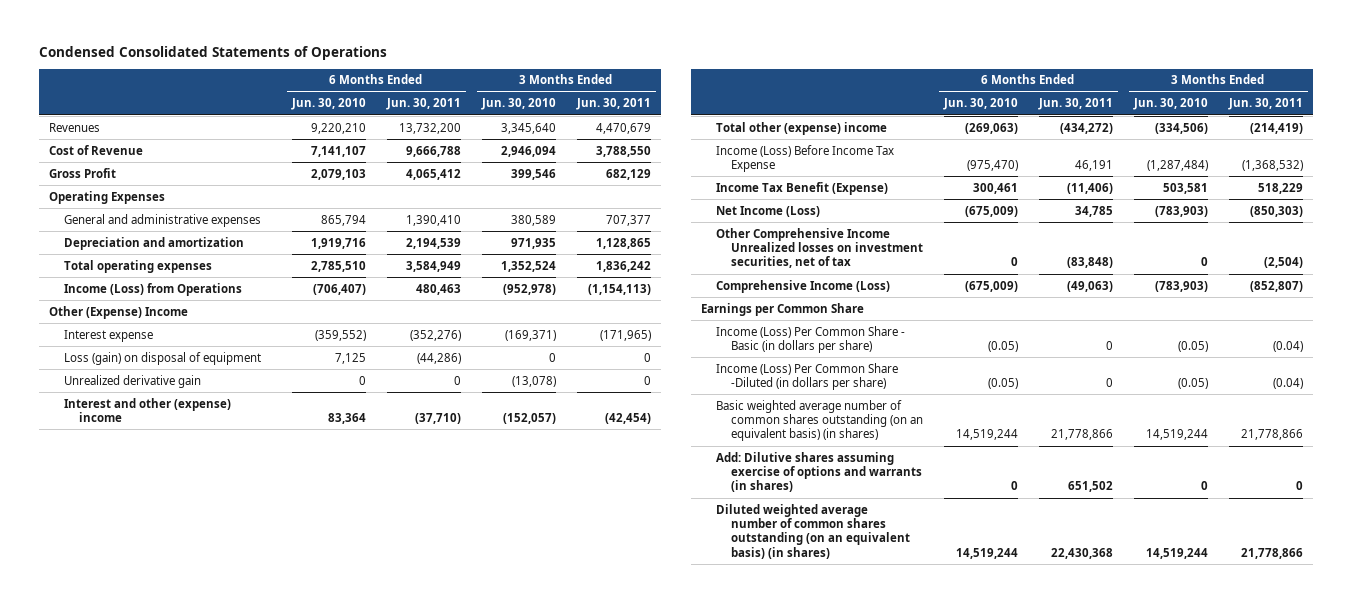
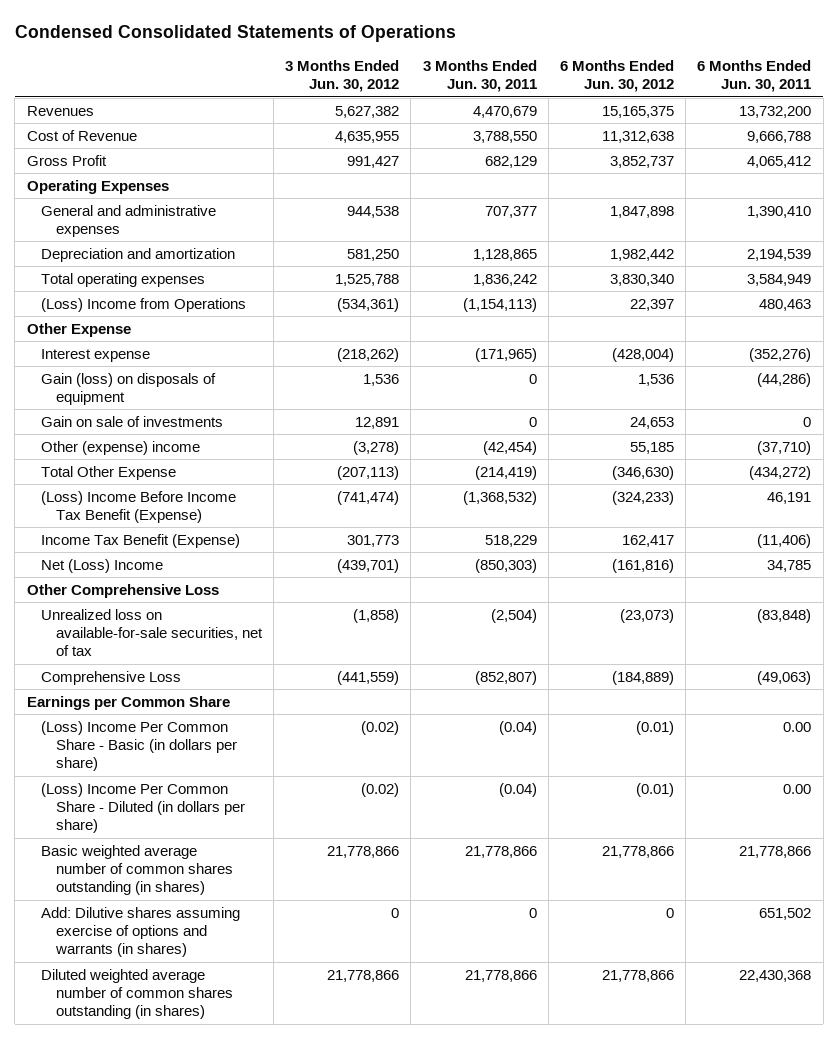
- | 6 Months Ended Jun. 30, 2010 | 6 Months Ended Jun. 30, 2011 | 3 Months Ended Jun. 30, 2010 | 3 Months Ended Jun. 30, 2011
+ | 3 Months Ended Jun. 30, 2012 | 3 Months Ended Jun. 30, 2011 | 6 Months Ended Jun. 30, 2012 | 6 Months Ended Jun. 30, 2011
- Income (Loss) from Operations | (706,407) | 480,463 | (952,978) | (1,154,113)
- Other (Expense) Income
+ (Loss) Income from Operations | (534,361) | (1,154,113) | 22,397 | 480,463
+ Other Expense
- Loss (gain) on disposal of equipment | 7,125 | (44,286) | 0 | 0
- Unrealized derivative gain | 0 | 0 | (13,078) | 0
- Interest and other (expense) income | 83,364 | (37,710) | (152,057) | (42,454)
- Total other (expense) income | (269,063) | (434,272) | (334,506) | (214,419)
- Income (Loss) Before Income Tax Expense | (975,470) | 46,191 | (1,287,484) | (1,368,532)
+ Gain (loss) on disposals of equipment | 1,536 | 0 | 1,536 | (44,286)
+ Gain on sale of investments | 12,891 | 0 | 24,653 | 0
+ Other (expense) income | (3,278) | (42,454) | 55,185 | (37,710)
+ Total Other Expense | (207,113) | (214,419) | (346,630) | (434,272)
+ (Loss) Income Before Income Tax Benefit (Expense) | (741,474) | (1,368,532) | (324,233) | 46,191
- Net Income (Loss) | (675,009) | 34,785 | (783,903) | (850,303)
- Other Comprehensive Income Unrealized losses on investment securities, net of tax | 0 | (83,848) | 0 | (2,504)
- Comprehensive Income (Loss) | (675,009) | (49,063) | (783,903) | (852,807)
+ Net (Loss) Income | (439,701) | (850,303) | (161,816) | 34,785
+ Other Comprehensive Loss
+ Unrealized loss on available-for-sale securities, net of tax | (1,858) | (2,504) | (23,073) | (83,848)
+ Comprehensive Loss | (441,559) | (852,807) | (184,889) | (49,063)
- Income (Loss) Per Common Share - Basic (in dollars per share) | (0.05) | 0 | (0.05) | (0.04)
- Income (Loss) Per Common Share -Diluted (in dollars per share) | (0.05) | 0 | (0.05) | (0.04)
- Basic weighted average number of common shares outstanding (on an equivalent basis) (in shares) | 14,519,244 | 21,778,866 | 14,519,244 | 21,778,866
+ (Loss) Income Per Common Share - Basic (in dollars per share) | (0.02) | (0.04) | (0.01) | 0.00
+ (Loss) Income Per Common Share - Diluted (in dollars per share) | (0.02) | (0.04) | (0.01) | 0.00
+ Basic weighted average number of common shares outstanding (in shares) | 21,778,866 | 21,778,866 | 21,778,866 | 21,778,866
- Diluted weighted average number of common shares outstanding (on an equivalent basis) (in shares) | 14,519,244 | 22,430,368 | 14,519,244 | 21,778,866
+ Diluted weighted average number of common shares outstanding (in shares) | 21,778,866 | 21,778,866 | 21,778,866 | 22,430,368

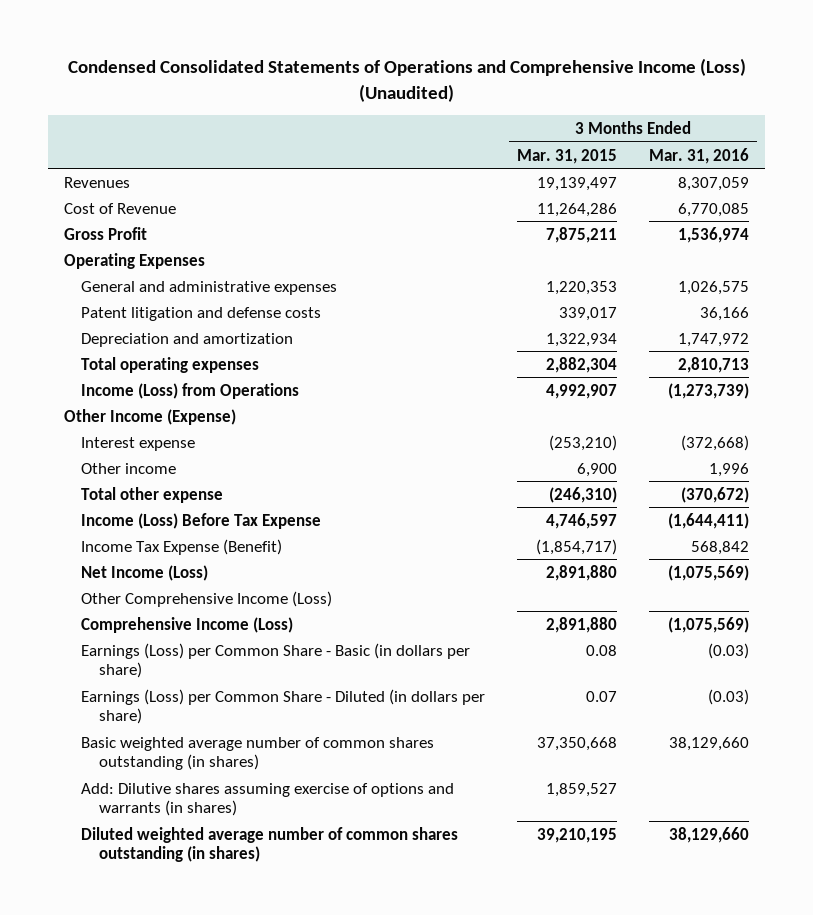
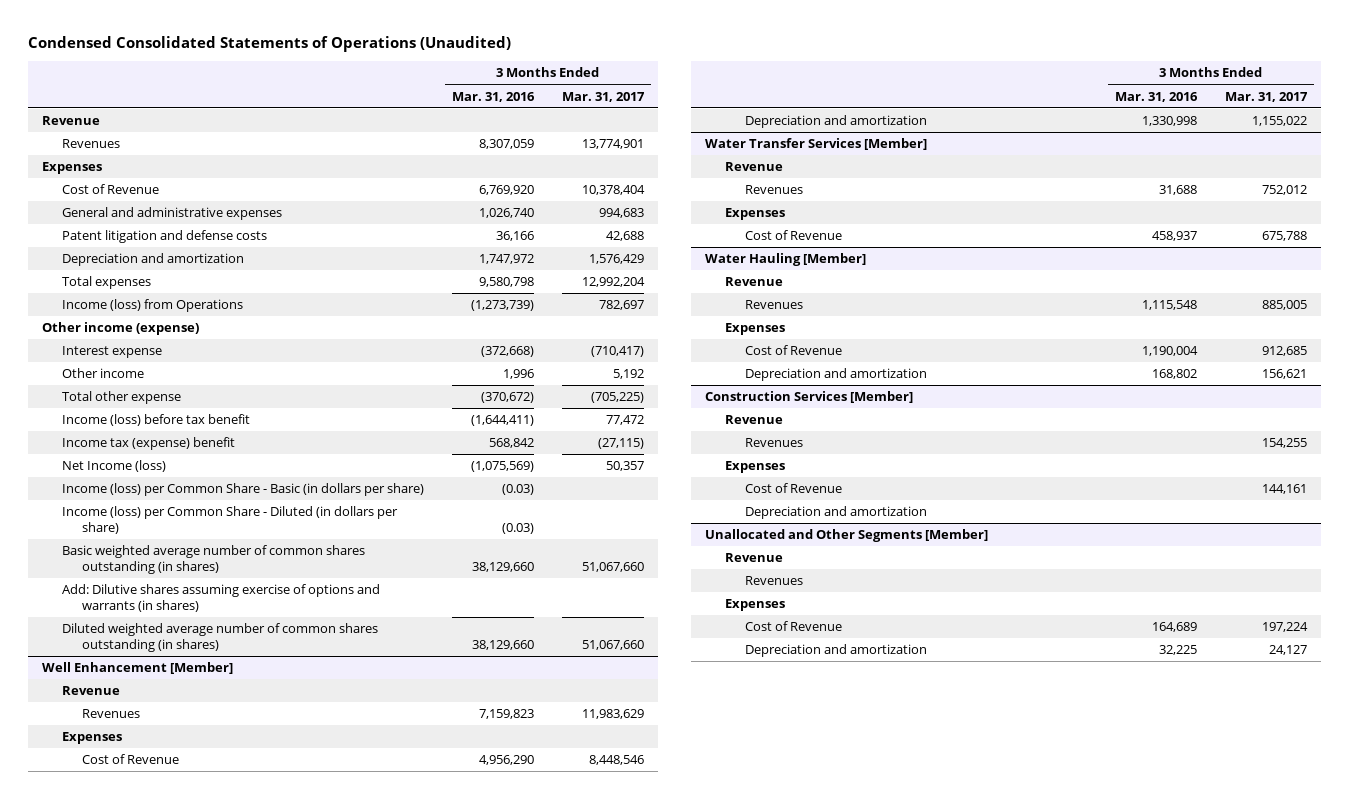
- Condensed Consolidated Statements of Operations and Comprehensive Income (Loss) (Unaudited)
+ Condensed Consolidated Statements of Operations (Unaudited)
- | 3 Months Ended Mar. 31, 2015 | 3 Months Ended Mar. 31, 2016
+ | 3 Months Ended Mar. 31, 2016 | 3 Months Ended Mar. 31, 2017
+ Revenue
- Cost of Revenue | 11,264,286 | 6,770,085
- Gross Profit | 7,875,211 | 1,536,974
- Operating Expenses
- General and administrative expenses | 1,220,353 | 1,026,575
+ Expenses
+ Cost of Revenue | 6,769,920 | 10,378,404
+ General and administrative expenses | 1,026,740 | 994,683
- Total operating expenses | 2,882,304 | 2,810,713
- Income (Loss) from Operations | 4,992,907 | (1,273,739)
- Other Income (Expense)
+ Total expenses | 9,580,798 | 12,992,204
+ Income (loss) from Operations | (1,273,739) | 782,697
+ Other income (expense)
- Income (Loss) Before Tax Expense | 4,746,597 | (1,644,411)
- Income Tax Expense (Benefit) | (1,854,717) | 568,842
- Net Income (Loss) | 2,891,880 | (1,075,569)
- Other Comprehensive Income (Loss)
- Comprehensive Income (Loss) | 2,891,880 | (1,075,569)
- Earnings (Loss) per Common Share - Basic (in dollars per share) | 0.08 | (0.03)
- Earnings (Loss) per Common Share - Diluted (in dollars per share) | 0.07 | (0.03)
+ Income (loss) before tax benefit | (1,644,411) | 77,472
+ Income tax (expense) benefit | 568,842 | (27,115)
+ Net Income (loss) | (1,075,569) | 50,357
+ Income (loss) per Common Share - Basic (in dollars per share) | (0.03) |
+ Income (loss) per Common Share - Diluted (in dollars per share) | (0.03) |
+ Well Enhancement [Member]
+ Revenue
+ Revenues | 7,159,823 | 11,983,629
+ Expenses
+ Cost of Revenue | 4,956,290 | 8,448,546
+ Depreciation and amortization | 1,330,998 | 1,155,022
+ Water Transfer Services [Member]
+ Revenue
+ Revenues | 31,688 | 752,012
+ Expenses
+ Cost of Revenue | 458,937 | 675,788
+ Water Hauling [Member]
+ Revenue
+ Revenues | 1,115,548 | 885,005
+ Expenses
+ Cost of Revenue | 1,190,004 | 912,685
+ Depreciation and amortization | 168,802 | 156,621
+ Construction Services [Member]
+ Revenue
+ Revenues | | 154,255
+ Expenses
+ Cost of Revenue | | 144,161
+ Depreciation and amortization
+ Unallocated and Other Segments [Member]
+ Revenue
+ Revenues
+ Expenses
+ Cost of Revenue | 164,689 | 197,224
+ Depreciation and amortization | 32,225 | 24,127

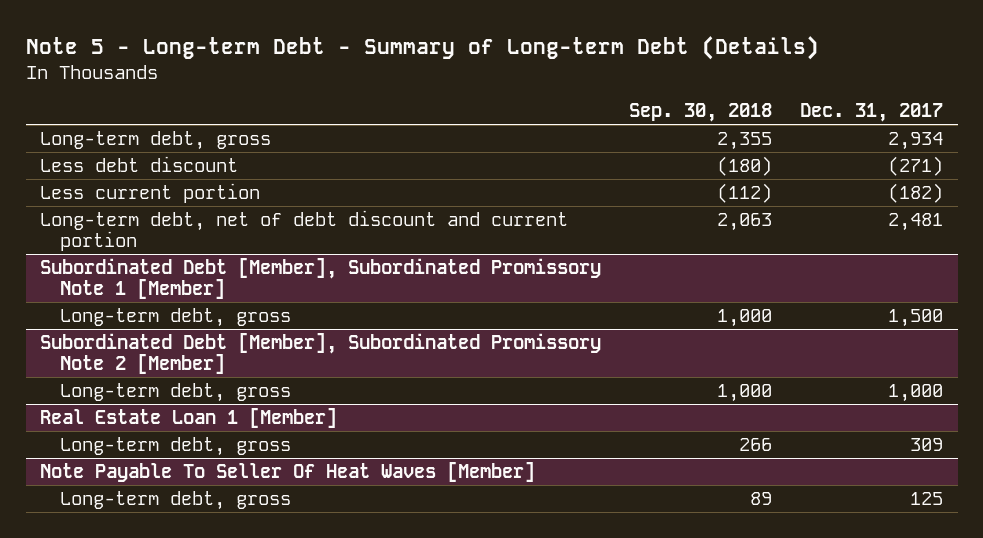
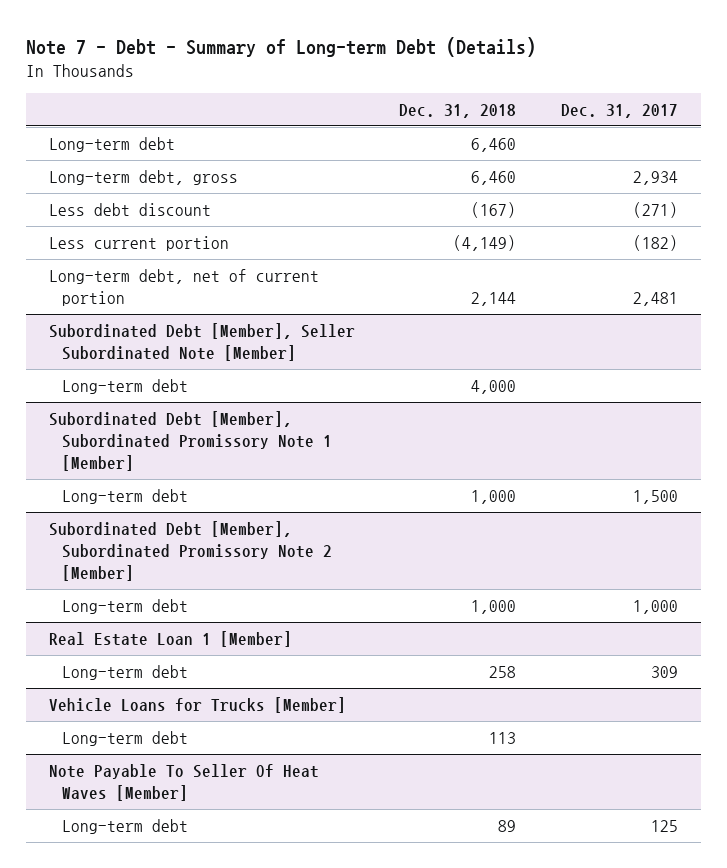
- Note 5 - Long-term Debt - Summary of Long-term Debt (Details)
+ Note 7 - Debt - Summary of Long-term Debt (Details)
- | Sep. 30, 2018 | Dec. 31, 2017
+ | Dec. 31, 2018 | Dec. 31, 2017
+ Long-term debt | 6,460 |
- Long-term debt, net of debt discount and current portion | 2,063 | 2,481
+ Long-term debt, net of current portion | 2,144 | 2,481
+ Subordinated Debt [Member], Seller Subordinated Note [Member]
+ Long-term debt | 4,000 |
@ Subordinated Debt [Member], Subordinated Promissory Note 1 [Member]
- Long-term debt, gross | 1,000 | 1,500
+ Long-term debt | 1,000 | 1,500
@ Subordinated Debt [Member], Subordinated Promissory Note 2 [Member]
- Long-term debt, gross | 1,000 | 1,000
+ Long-term debt | 1,000 | 1,000
@ Real Estate Loan 1 [Member]
- Long-term debt, gross | 266 | 309
+ Long-term debt | 258 | 309
+ Vehicle Loans for Trucks [Member]
+ Long-term debt | 113 |
@ Note Payable To Seller Of Heat Waves [Member]
- Long-term debt, gross | 89 | 125
+ Long-term debt | 89 | 125

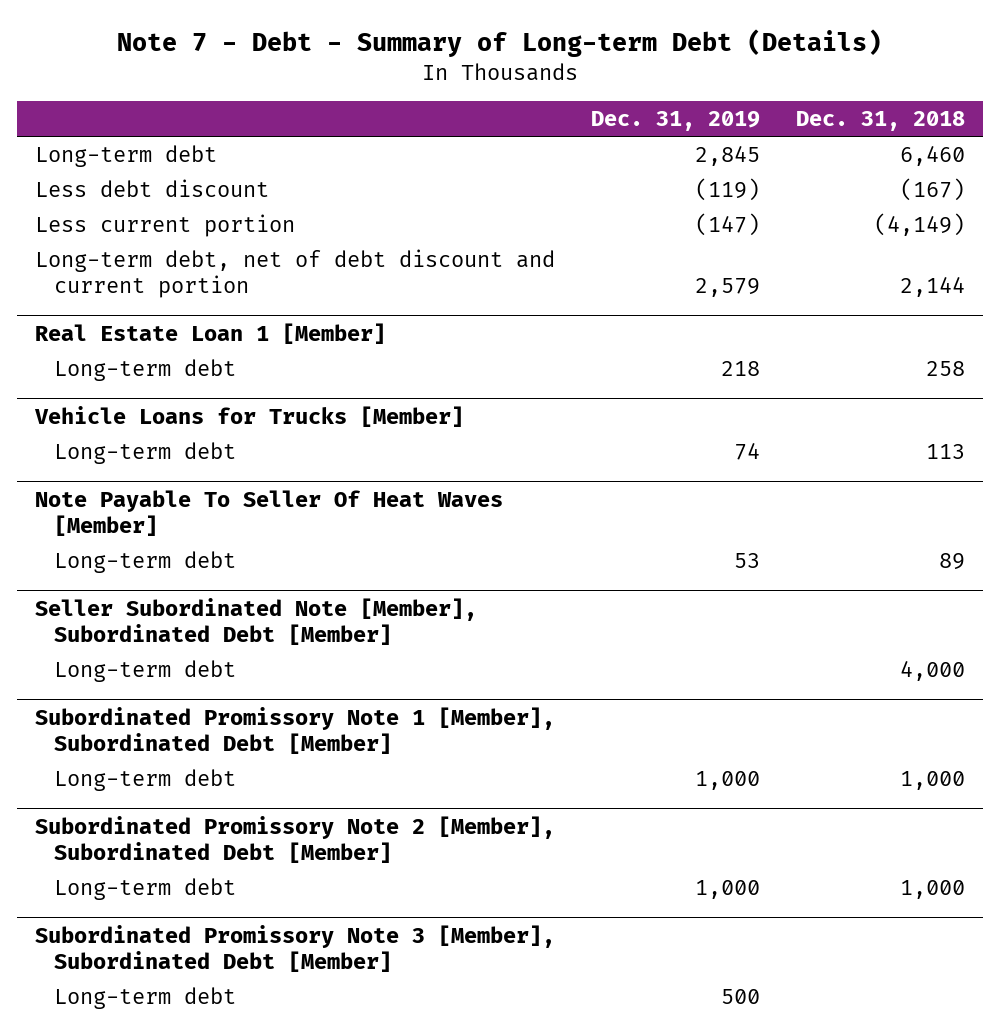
- | Dec. 31, 2018 | Dec. 31, 2017
+ | Dec. 31, 2019 | Dec. 31, 2018
- Long-term debt, gross | 6,460 | 2,934
- Long-term debt, net of current portion | 2,144 | 2,481
- Subordinated Debt [Member], Seller Subordinated Note [Member]
- Long-term debt | 4,000 |
- Subordinated Debt [Member], Subordinated Promissory Note 1 [Member]
- Long-term debt | 1,000 | 1,500
- Subordinated Debt [Member], Subordinated Promissory Note 2 [Member]
- Long-term debt | 1,000 | 1,000
+ Long-term debt, net of debt discount and current portion | 2,579 | 2,144
+ Seller Subordinated Note [Member], Subordinated Debt [Member]
+ Long-term debt | | 4,000
+ Subordinated Promissory Note 1 [Member], Subordinated Debt [Member]
+ Long-term debt | 1,000 | 1,000
+ Subordinated Promissory Note 2 [Member], Subordinated Debt [Member]
+ Long-term debt | 1,000 | 1,000
+ Subordinated Promissory Note 3 [Member], Subordinated Debt [Member]
+ Long-term debt | 500 |

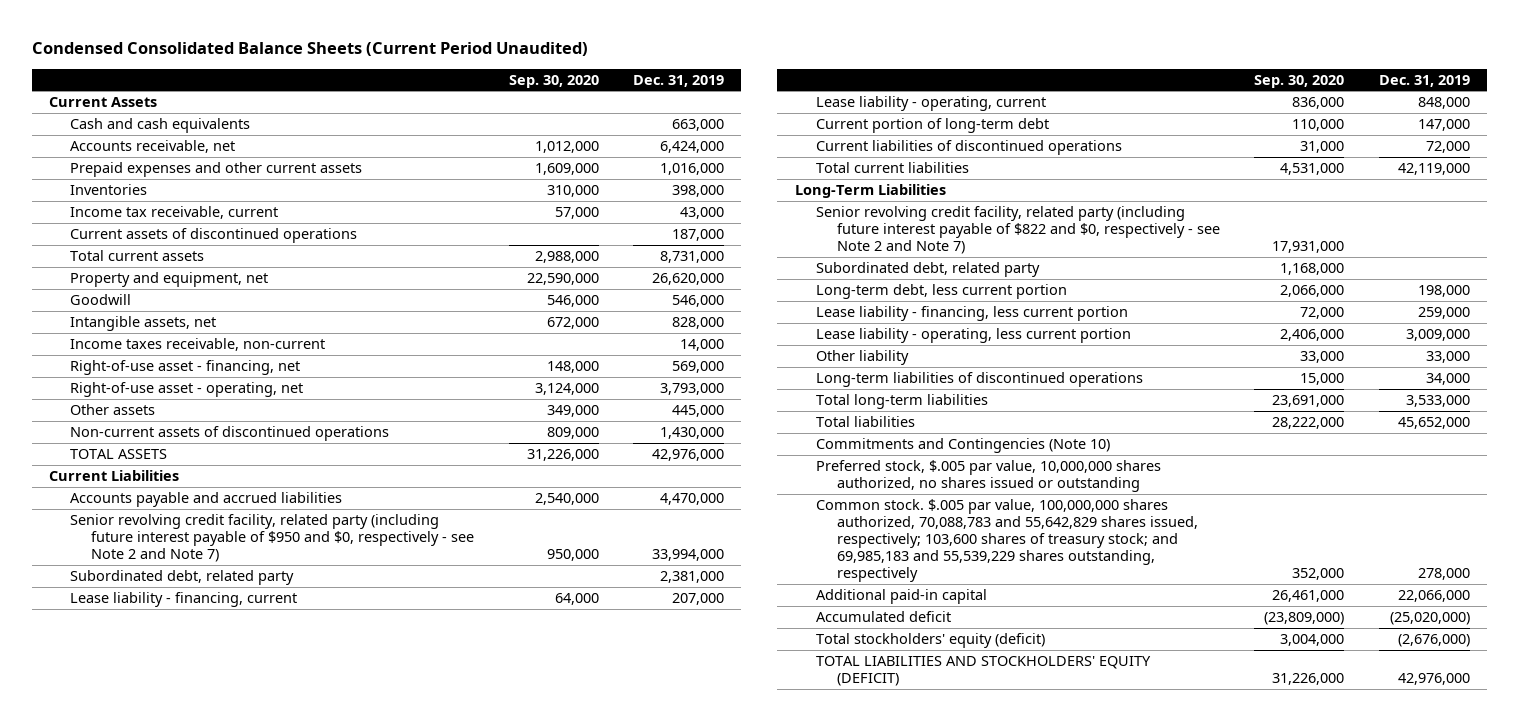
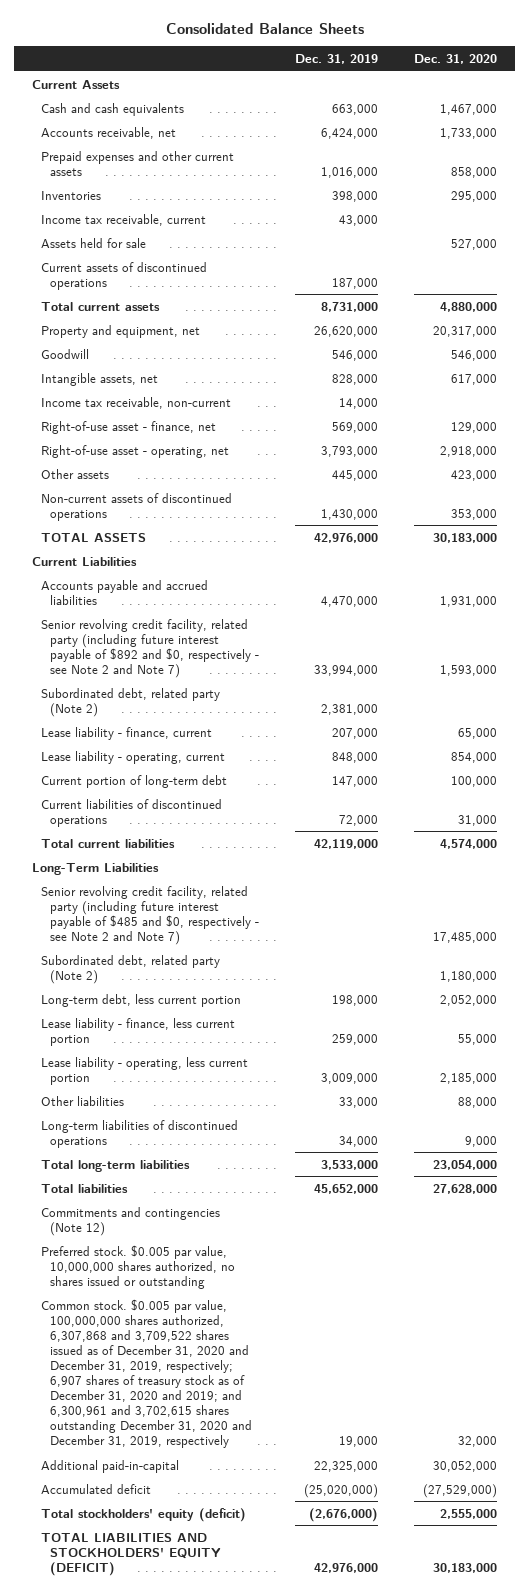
- Condensed Consolidated Balance Sheets (Current Period Unaudited)
+ Consolidated Balance Sheets
- | Sep. 30, 2020 | Dec. 31, 2019
+ | Dec. 31, 2019 | Dec. 31, 2020
+ Assets held for sale | | 527,000
- Income taxes receivable, non-current | | 14,000
- Right-of-use asset - financing, net | 148,000 | 569,000
+ Income tax receivable, non-current | 14,000 |
+ Right-of-use asset - finance, net | 569,000 | 129,000
- Senior revolving credit facility, related party (including future interest payable of $950 and $0, respectively - see Note 2 and Note 7) | 950,000 | 33,994,000
- Subordinated debt, related party | | 2,381,000
- Lease liability - financing, current | 64,000 | 207,000
+ Senior revolving credit facility, related party (including future interest payable of $892 and $0, respectively - see Note 2 and Note 7) | 33,994,000 | 1,593,000
+ Subordinated debt, related party (Note 2) | 2,381,000 |
+ Lease liability - finance, current | 207,000 | 65,000
- Senior revolving credit facility, related party (including future interest payable of $822 and $0, respectively - see Note 2 and Note 7) | 17,931,000 |
- Subordinated debt, related party | 1,168,000 |
+ Senior revolving credit facility, related party (including future interest payable of $485 and $0, respectively - see Note 2 and Note 7) | | 17,485,000
+ Subordinated debt, related party (Note 2) | | 1,180,000
- Lease liability - financing, less current portion | 72,000 | 259,000
+ Lease liability - finance, less current portion | 259,000 | 55,000
- Other liability | 33,000 | 33,000
+ Other liabilities | 33,000 | 88,000
- Commitments and Contingencies (Note 10)
- Preferred stock, $.005 par value, 10,000,000 shares authorized, no shares issued or outstanding
- Common stock. $.005 par value, 100,000,000 shares authorized, 70,088,783 and 55,642,829 shares issued, respectively; 103,600 shares of treasury stock; and 69,985,183 and 55,539,229 shares outstanding, respectively | 352,000 | 278,000
- Additional paid-in capital | 26,461,000 | 22,066,000
+ Commitments and contingencies (Note 12)
+ Preferred stock. $0.005 par value, 10,000,000 shares authorized, no shares issued or outstanding
+ Common stock. $0.005 par value, 100,000,000 shares authorized, 6,307,868 and 3,709,522 shares issued as of December 31, 2020 and December 31, 2019, respectively; 6,907 shares of treasury stock as of December 31, 2020 and 2019; and 6,300,961 and 3,702,615 shares outstanding December 31, 2020 and December 31, 2019, respectively | 19,000 | 32,000
+ Additional paid-in-capital | 22,325,000 | 30,052,000

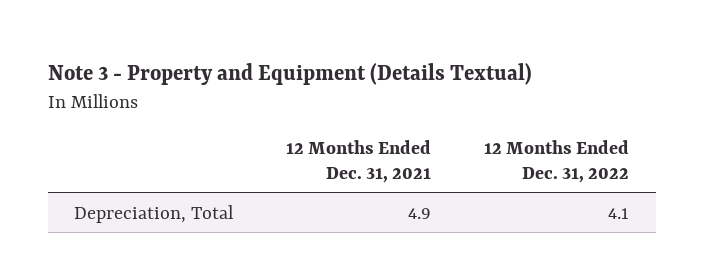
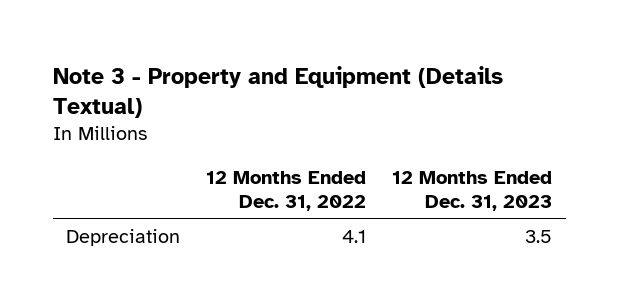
- | 12 Months Ended Dec. 31, 2021 | 12 Months Ended Dec. 31, 2022
+ | 12 Months Ended Dec. 31, 2022 | 12 Months Ended Dec. 31, 2023
- Depreciation, Total | 4.9 | 4.1
+ Depreciation | 4.1 | 3.5

